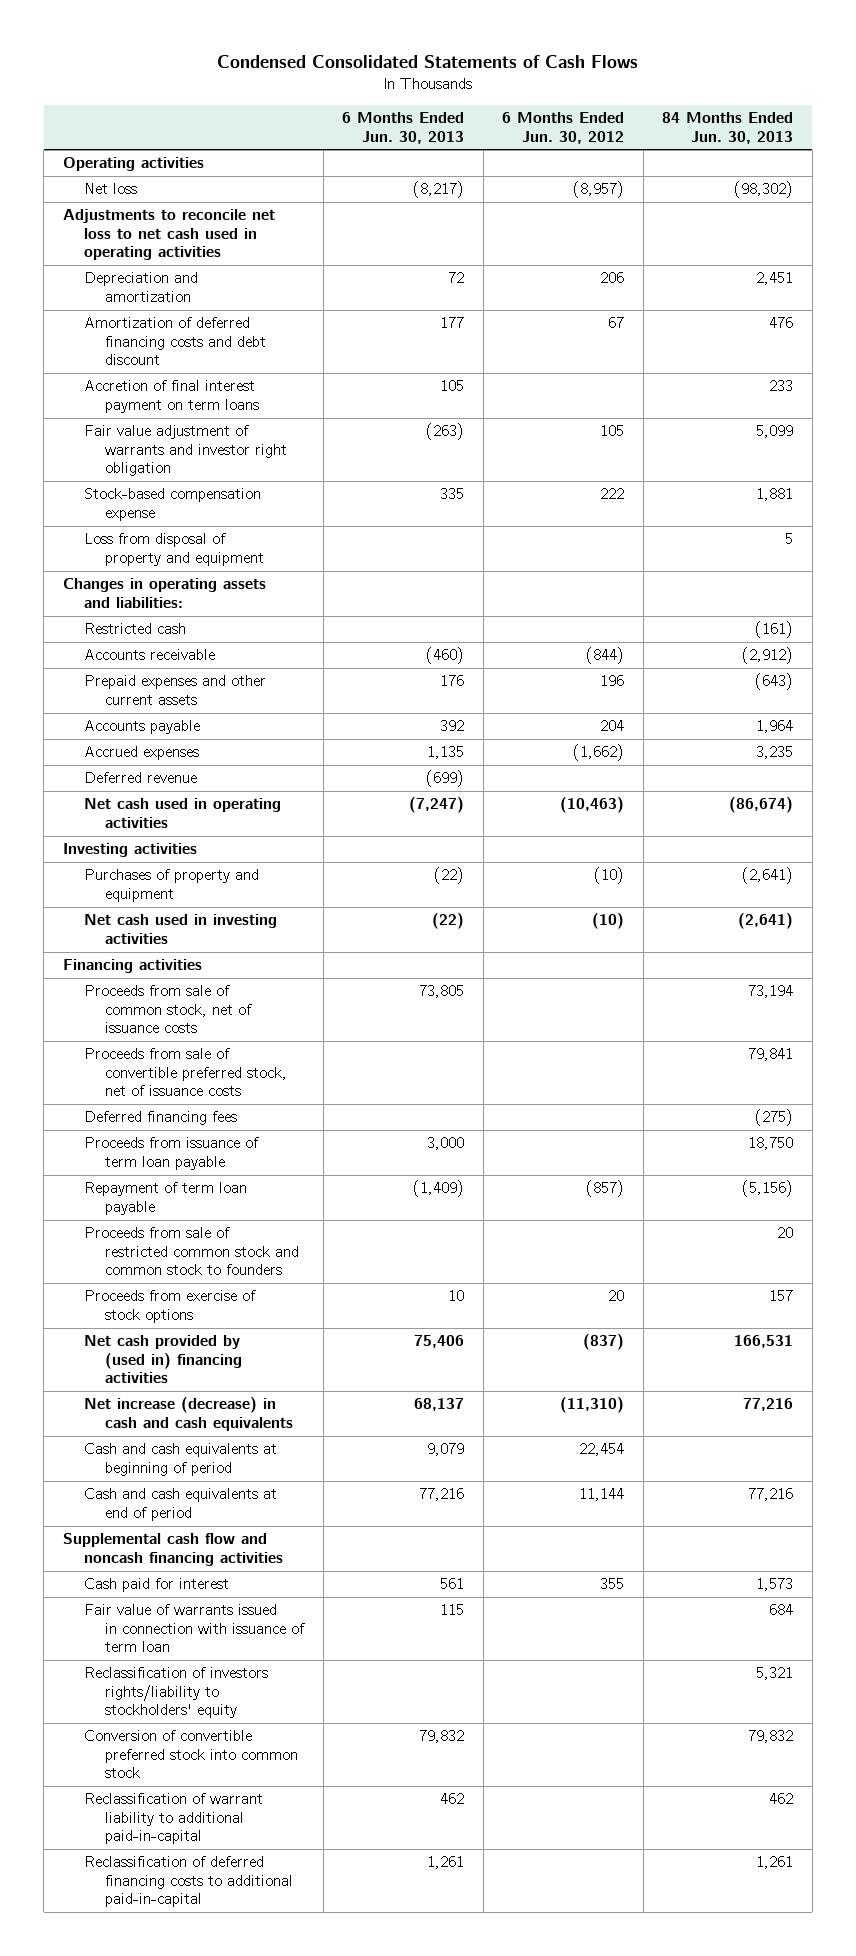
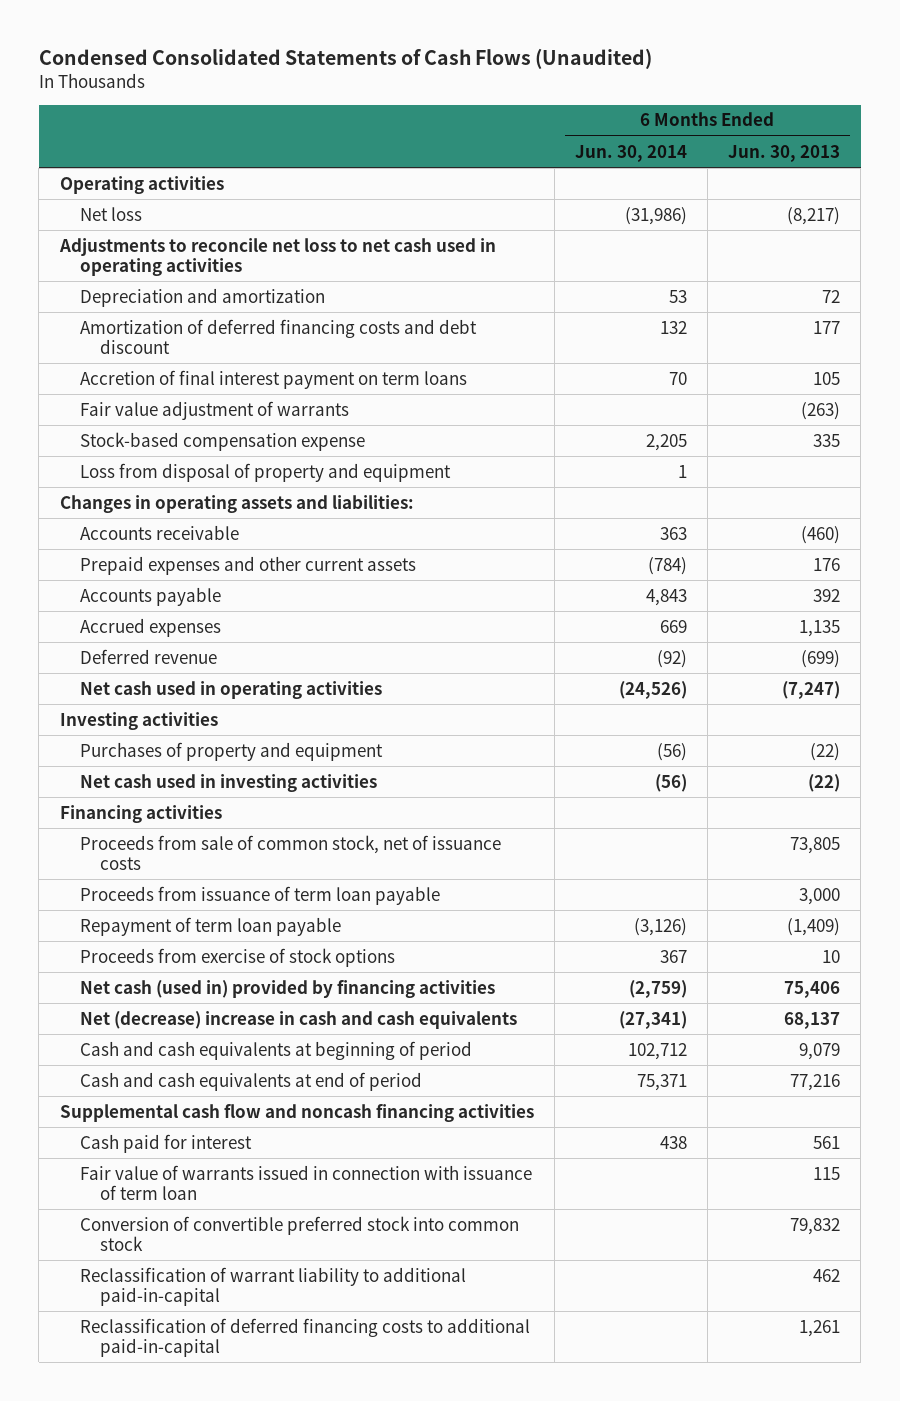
- Condensed Consolidated Statements of Cash Flows
+ Condensed Consolidated Statements of Cash Flows (Unaudited)
- | 6 Months Ended Jun. 30, 2013 | 6 Months Ended Jun. 30, 2012 | 84 Months Ended Jun. 30, 2013
+ | 6 Months Ended Jun. 30, 2014 | 6 Months Ended Jun. 30, 2013
- Fair value adjustment of warrants and investor right obligation | (263) | 105 | 5,099
+ Fair value adjustment of warrants | | (263)
- Restricted cash | | | (161)
- Proceeds from sale of convertible preferred stock, net of issuance costs | | | 79,841
- Deferred financing fees | | | (275)
- Proceeds from sale of restricted common stock and common stock to founders | | | 20
- Net cash provided by (used in) financing activities | 75,406 | (837) | 166,531
- Net increase (decrease) in cash and cash equivalents | 68,137 | (11,310) | 77,216
+ Net cash (used in) provided by financing activities | (2,759) | 75,406
+ Net (decrease) increase in cash and cash equivalents | (27,341) | 68,137
- Reclassification of investors rights/liability to stockholders' equity | | | 5,321

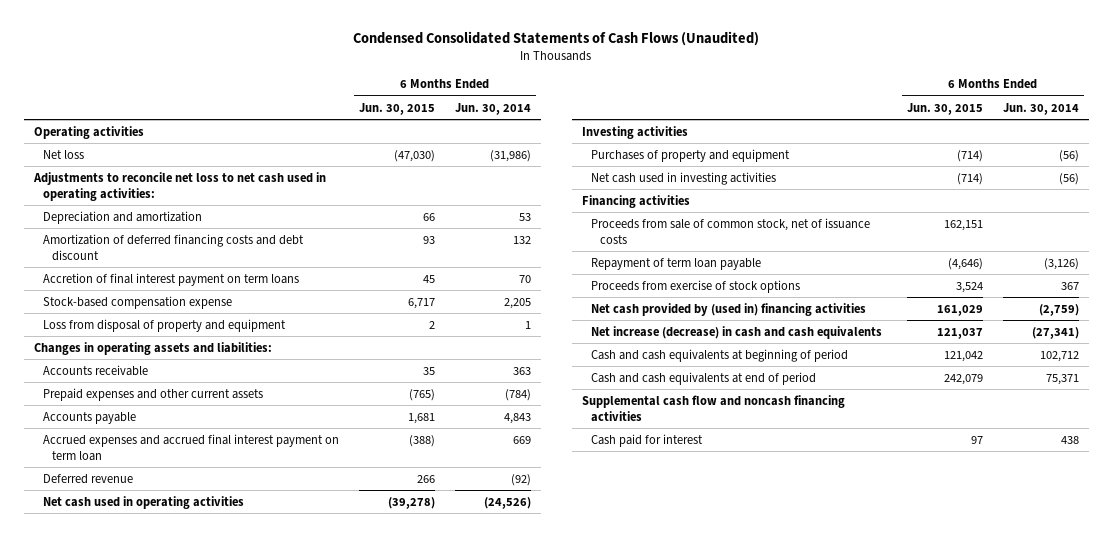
- | 6 Months Ended Jun. 30, 2014 | 6 Months Ended Jun. 30, 2013
+ | 6 Months Ended Jun. 30, 2015 | 6 Months Ended Jun. 30, 2014
- Adjustments to reconcile net loss to net cash used in operating activities
+ Adjustments to reconcile net loss to net cash used in operating activities:
- Fair value adjustment of warrants | | (263)
- Accrued expenses | 669 | 1,135
+ Accrued expenses and accrued final interest payment on term loan | (388) | 669
- Proceeds from issuance of term loan payable | | 3,000
- Net cash (used in) provided by financing activities | (2,759) | 75,406
- Net (decrease) increase in cash and cash equivalents | (27,341) | 68,137
+ Net cash provided by (used in) financing activities | 161,029 | (2,759)
+ Net increase (decrease) in cash and cash equivalents | 121,037 | (27,341)
- Fair value of warrants issued in connection with issuance of term loan | | 115
- Conversion of convertible preferred stock into common stock | | 79,832
- Reclassification of warrant liability to additional paid-in-capital | | 462
- Reclassification of deferred financing costs to additional paid-in-capital | | 1,261

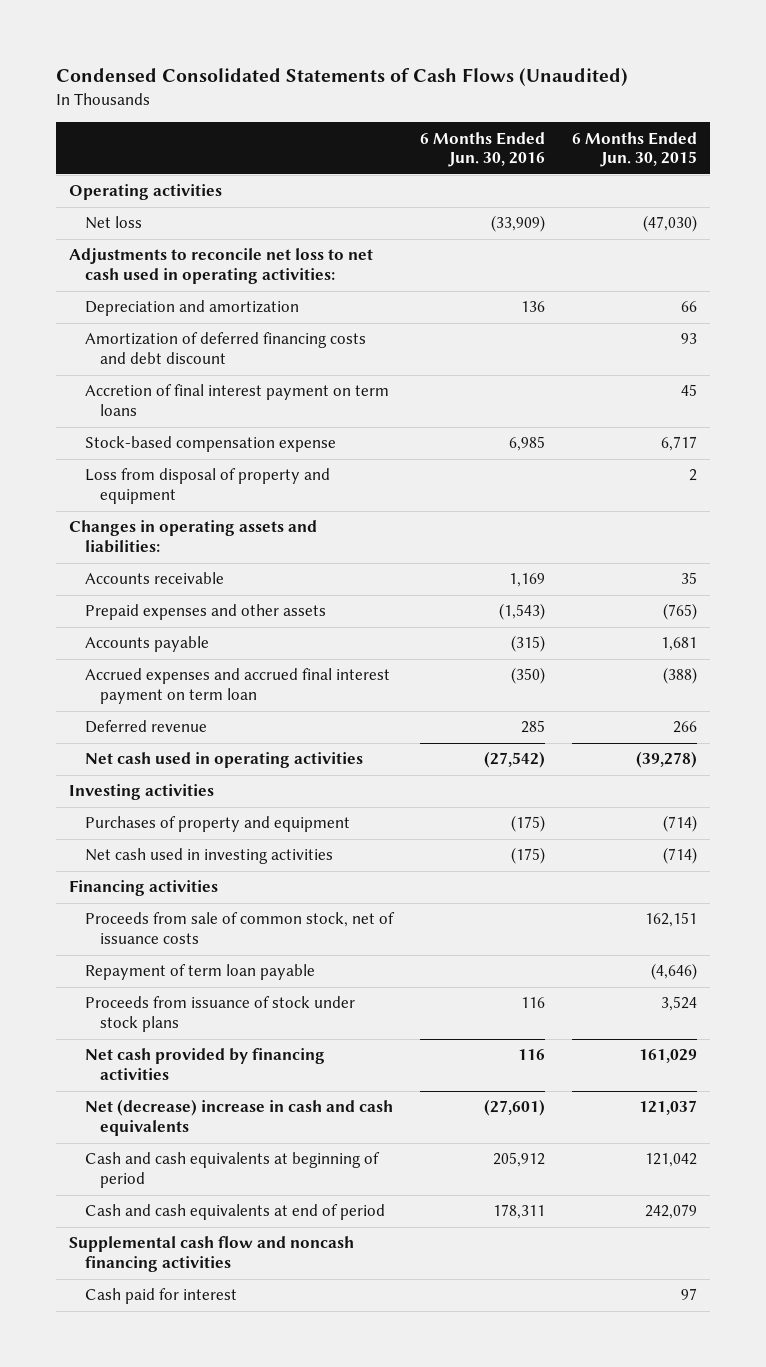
- | 6 Months Ended Jun. 30, 2015 | 6 Months Ended Jun. 30, 2014
+ | 6 Months Ended Jun. 30, 2016 | 6 Months Ended Jun. 30, 2015
- Prepaid expenses and other current assets | (765) | (784)
+ Prepaid expenses and other assets | (1,543) | (765)
- Proceeds from exercise of stock options | 3,524 | 367
- Net cash provided by (used in) financing activities | 161,029 | (2,759)
- Net increase (decrease) in cash and cash equivalents | 121,037 | (27,341)
+ Proceeds from issuance of stock under stock plans | 116 | 3,524
+ Net cash provided by financing activities | 116 | 161,029
+ Net (decrease) increase in cash and cash equivalents | (27,601) | 121,037

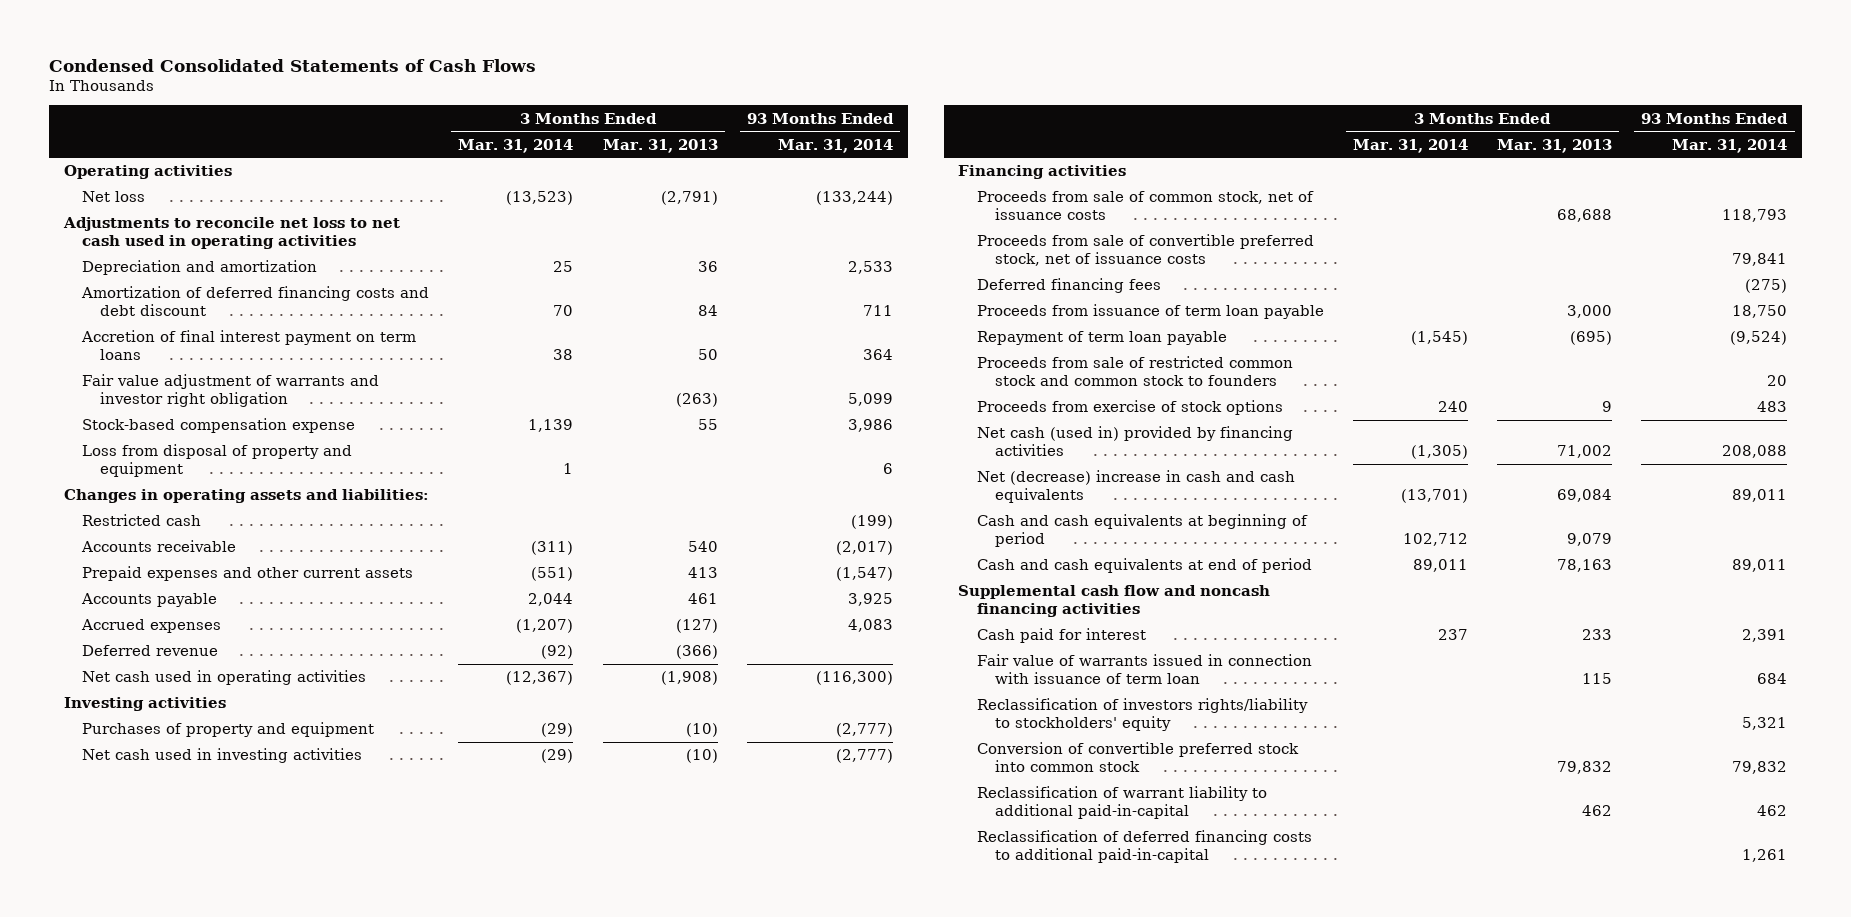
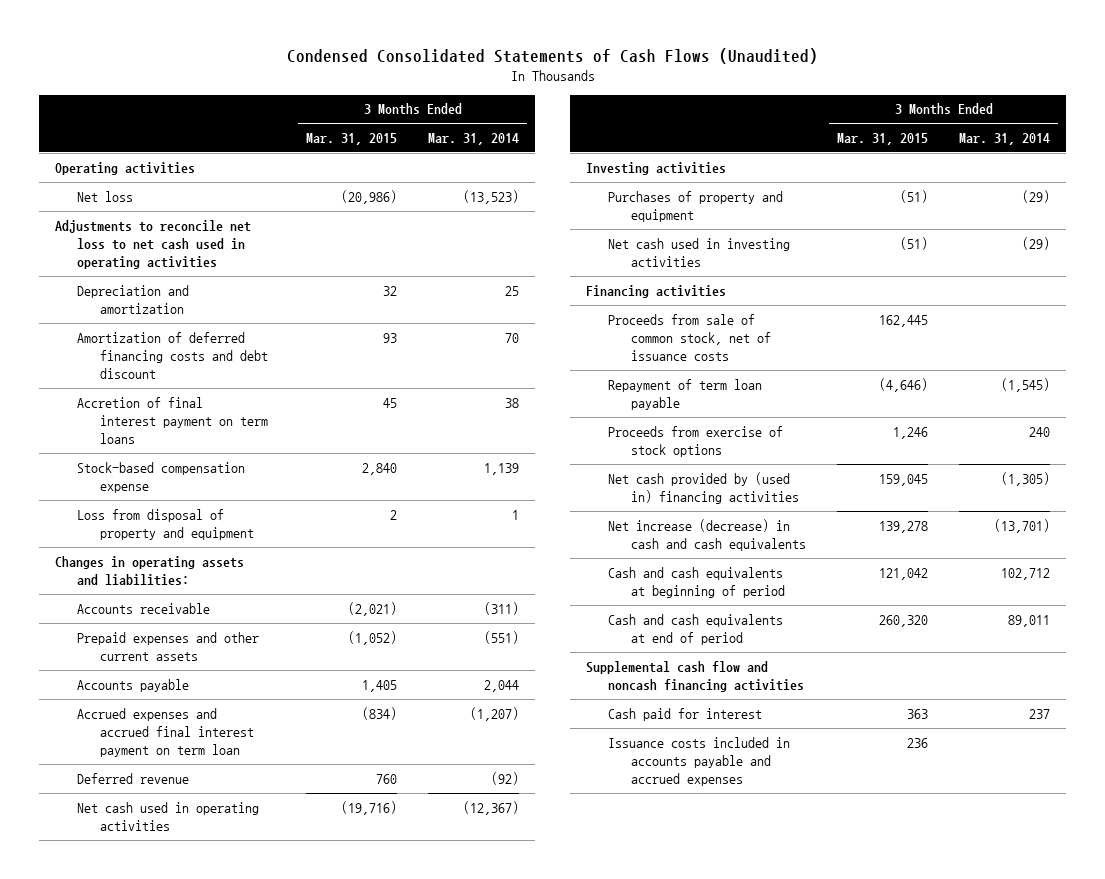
- Condensed Consolidated Statements of Cash Flows
+ Condensed Consolidated Statements of Cash Flows (Unaudited)
- | 3 Months Ended Mar. 31, 2014 | 3 Months Ended Mar. 31, 2013 | 93 Months Ended Mar. 31, 2014
+ | 3 Months Ended Mar. 31, 2015 | 3 Months Ended Mar. 31, 2014
- Fair value adjustment of warrants and investor right obligation | | (263) | 5,099
- Restricted cash | | | (199)
- Accrued expenses | (1,207) | (127) | 4,083
+ Accrued expenses and accrued final interest payment on term loan | (834) | (1,207)
- Proceeds from sale of convertible preferred stock, net of issuance costs | | | 79,841
- Deferred financing fees | | | (275)
- Proceeds from issuance of term loan payable | | 3,000 | 18,750
- Proceeds from sale of restricted common stock and common stock to founders | | | 20
- Net cash (used in) provided by financing activities | (1,305) | 71,002 | 208,088
- Net (decrease) increase in cash and cash equivalents | (13,701) | 69,084 | 89,011
+ Net cash provided by (used in) financing activities | 159,045 | (1,305)
+ Net increase (decrease) in cash and cash equivalents | 139,278 | (13,701)
- Fair value of warrants issued in connection with issuance of term loan | | 115 | 684
- Reclassification of investors rights/liability to stockholders' equity | | | 5,321
- Conversion of convertible preferred stock into common stock | | 79,832 | 79,832
- Reclassification of warrant liability to additional paid-in-capital | | 462 | 462
- Reclassification of deferred financing costs to additional paid-in-capital | | | 1,261
+ Issuance costs included in accounts payable and accrued expenses | 236 |

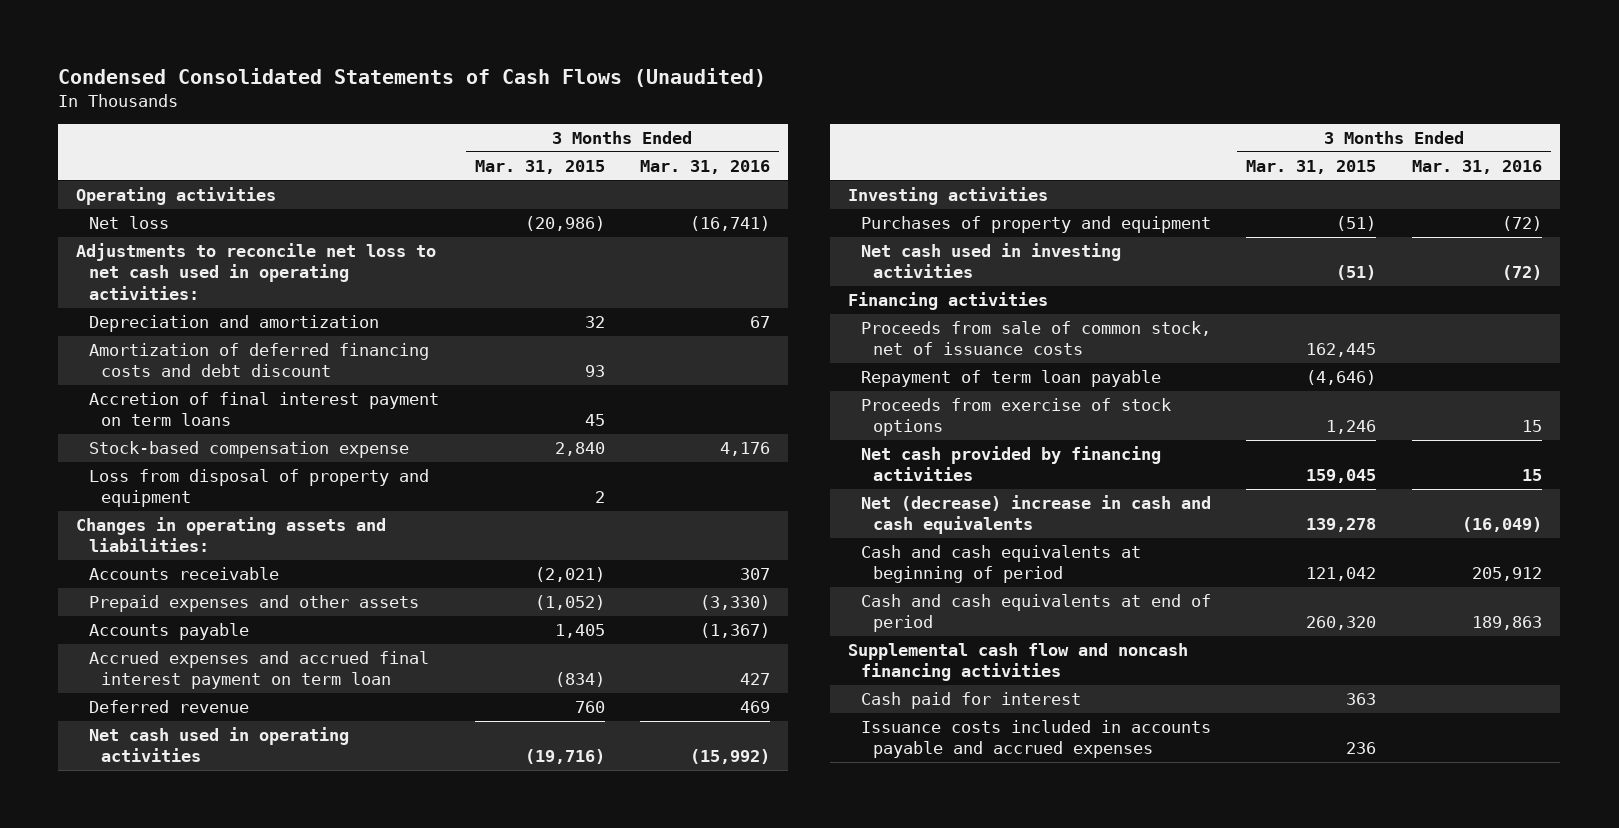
- | 3 Months Ended Mar. 31, 2015 | 3 Months Ended Mar. 31, 2014
+ | 3 Months Ended Mar. 31, 2015 | 3 Months Ended Mar. 31, 2016
- Adjustments to reconcile net loss to net cash used in operating activities
+ Adjustments to reconcile net loss to net cash used in operating activities:
- Prepaid expenses and other current assets | (1,052) | (551)
+ Prepaid expenses and other assets | (1,052) | (3,330)
- Net cash provided by (used in) financing activities | 159,045 | (1,305)
- Net increase (decrease) in cash and cash equivalents | 139,278 | (13,701)
+ Net cash provided by financing activities | 159,045 | 15
+ Net (decrease) increase in cash and cash equivalents | 139,278 | (16,049)

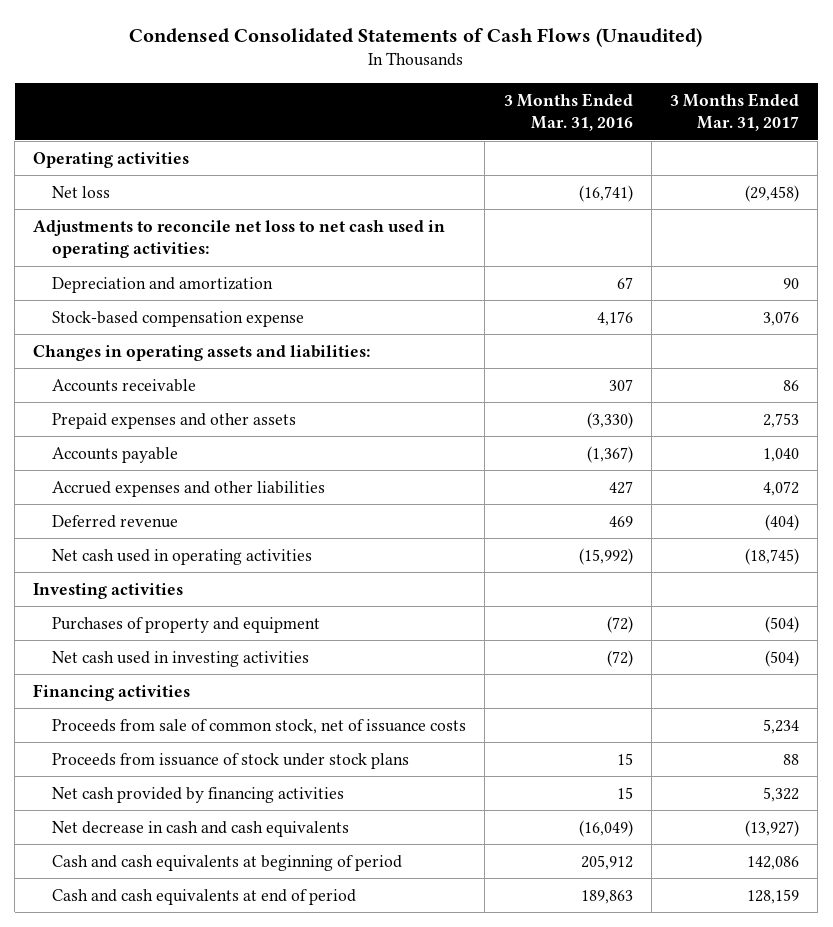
- | 3 Months Ended Mar. 31, 2015 | 3 Months Ended Mar. 31, 2016
+ | 3 Months Ended Mar. 31, 2016 | 3 Months Ended Mar. 31, 2017
- Amortization of deferred financing costs and debt discount | 93 |
- Accretion of final interest payment on term loans | 45 |
- Loss from disposal of property and equipment | 2 |
- Accrued expenses and accrued final interest payment on term loan | (834) | 427
+ Accrued expenses and other liabilities | 427 | 4,072
- Repayment of term loan payable | (4,646) |
- Proceeds from exercise of stock options | 1,246 | 15
+ Proceeds from issuance of stock under stock plans | 15 | 88
- Net (decrease) increase in cash and cash equivalents | 139,278 | (16,049)
+ Net decrease in cash and cash equivalents | (16,049) | (13,927)
- Supplemental cash flow and noncash financing activities
- Cash paid for interest | 363 |
- Issuance costs included in accounts payable and accrued expenses | 236 |

